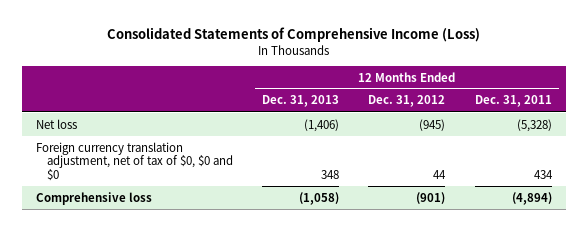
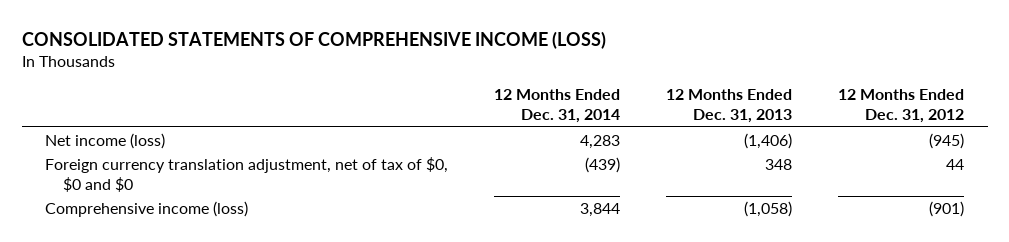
- Consolidated Statements of Comprehensive Income (Loss)
+ CONSOLIDATED STATEMENTS OF COMPREHENSIVE INCOME (LOSS)
- | 12 Months Ended Dec. 31, 2013 | 12 Months Ended Dec. 31, 2012 | 12 Months Ended Dec. 31, 2011
+ | 12 Months Ended Dec. 31, 2014 | 12 Months Ended Dec. 31, 2013 | 12 Months Ended Dec. 31, 2012
- Net loss | (1,406) | (945) | (5,328)
+ Net income (loss) | 4,283 | (1,406) | (945)
- Comprehensive loss | (1,058) | (901) | (4,894)
+ Comprehensive income (loss) | 3,844 | (1,058) | (901)

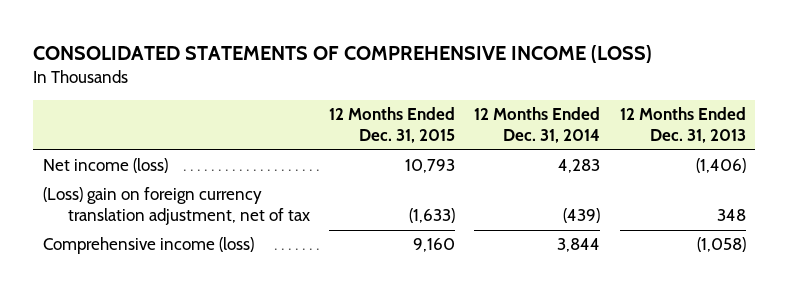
- | 12 Months Ended Dec. 31, 2014 | 12 Months Ended Dec. 31, 2013 | 12 Months Ended Dec. 31, 2012
+ | 12 Months Ended Dec. 31, 2015 | 12 Months Ended Dec. 31, 2014 | 12 Months Ended Dec. 31, 2013
- Foreign currency translation adjustment, net of tax of $0, $0 and $0 | (439) | 348 | 44
+ (Loss) gain on foreign currency translation adjustment, net of tax | (1,633) | (439) | 348

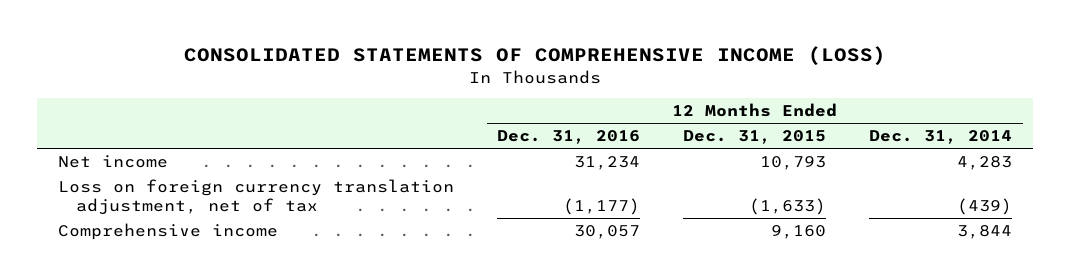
- | 12 Months Ended Dec. 31, 2015 | 12 Months Ended Dec. 31, 2014 | 12 Months Ended Dec. 31, 2013
+ | 12 Months Ended Dec. 31, 2016 | 12 Months Ended Dec. 31, 2015 | 12 Months Ended Dec. 31, 2014
- Net income (loss) | 10,793 | 4,283 | (1,406)
- (Loss) gain on foreign currency translation adjustment, net of tax | (1,633) | (439) | 348
- Comprehensive income (loss) | 9,160 | 3,844 | (1,058)
+ Net income | 31,234 | 10,793 | 4,283
+ Loss on foreign currency translation adjustment, net of tax | (1,177) | (1,633) | (439)
+ Comprehensive income | 30,057 | 9,160 | 3,844

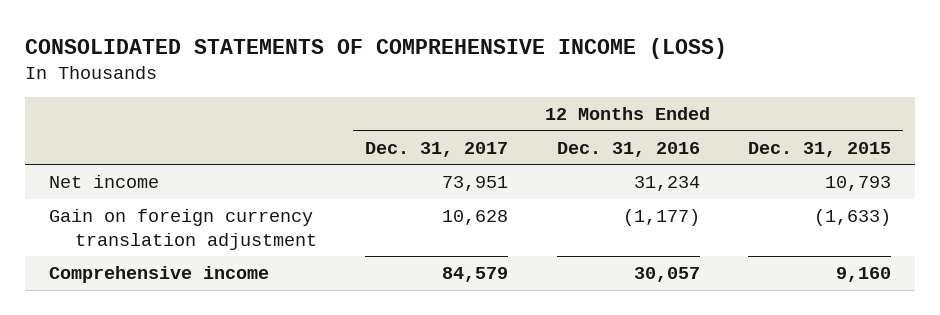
- | 12 Months Ended Dec. 31, 2016 | 12 Months Ended Dec. 31, 2015 | 12 Months Ended Dec. 31, 2014
+ | 12 Months Ended Dec. 31, 2017 | 12 Months Ended Dec. 31, 2016 | 12 Months Ended Dec. 31, 2015
- Loss on foreign currency translation adjustment, net of tax | (1,177) | (1,633) | (439)
+ Gain on foreign currency translation adjustment | 10,628 | (1,177) | (1,633)

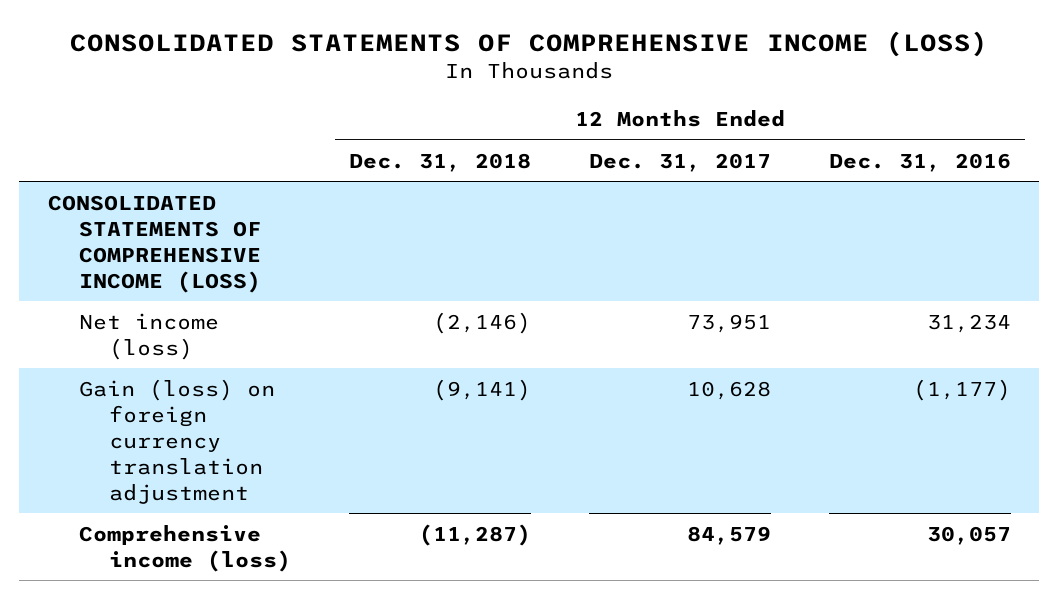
- | 12 Months Ended Dec. 31, 2017 | 12 Months Ended Dec. 31, 2016 | 12 Months Ended Dec. 31, 2015
+ | 12 Months Ended Dec. 31, 2018 | 12 Months Ended Dec. 31, 2017 | 12 Months Ended Dec. 31, 2016
- Net income | 73,951 | 31,234 | 10,793
- Gain on foreign currency translation adjustment | 10,628 | (1,177) | (1,633)
- Comprehensive income | 84,579 | 30,057 | 9,160
+ CONSOLIDATED STATEMENTS OF COMPREHENSIVE INCOME (LOSS)
+ Net income (loss) | (2,146) | 73,951 | 31,234
+ Gain (loss) on foreign currency translation adjustment | (9,141) | 10,628 | (1,177)
+ Comprehensive income (loss) | (11,287) | 84,579 | 30,057

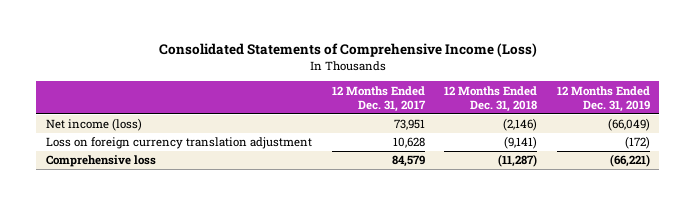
- CONSOLIDATED STATEMENTS OF COMPREHENSIVE INCOME (LOSS)
+ Consolidated Statements of Comprehensive Income (Loss)
- | 12 Months Ended Dec. 31, 2018 | 12 Months Ended Dec. 31, 2017 | 12 Months Ended Dec. 31, 2016
+ | 12 Months Ended Dec. 31, 2017 | 12 Months Ended Dec. 31, 2018 | 12 Months Ended Dec. 31, 2019
- CONSOLIDATED STATEMENTS OF COMPREHENSIVE INCOME (LOSS)
- Gain (loss) on foreign currency translation adjustment | (9,141) | 10,628 | (1,177)
- Comprehensive income (loss) | (11,287) | 84,579 | 30,057
+ Loss on foreign currency translation adjustment | 10,628 | (9,141) | (172)
+ Comprehensive loss | 84,579 | (11,287) | (66,221)

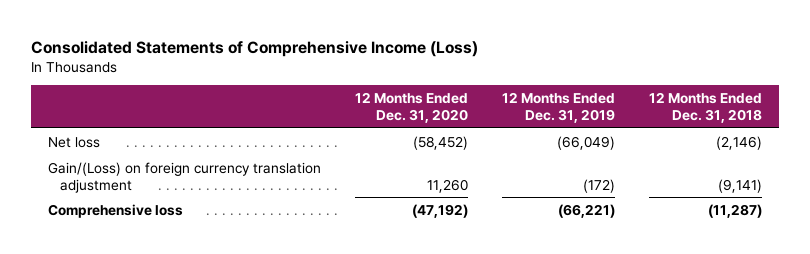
- | 12 Months Ended Dec. 31, 2017 | 12 Months Ended Dec. 31, 2018 | 12 Months Ended Dec. 31, 2019
+ | 12 Months Ended Dec. 31, 2020 | 12 Months Ended Dec. 31, 2019 | 12 Months Ended Dec. 31, 2018
- Net income (loss) | 73,951 | (2,146) | (66,049)
- Loss on foreign currency translation adjustment | 10,628 | (9,141) | (172)
+ Net loss | (58,452) | (66,049) | (2,146)
+ Gain/(Loss) on foreign currency translation adjustment | 11,260 | (172) | (9,141)

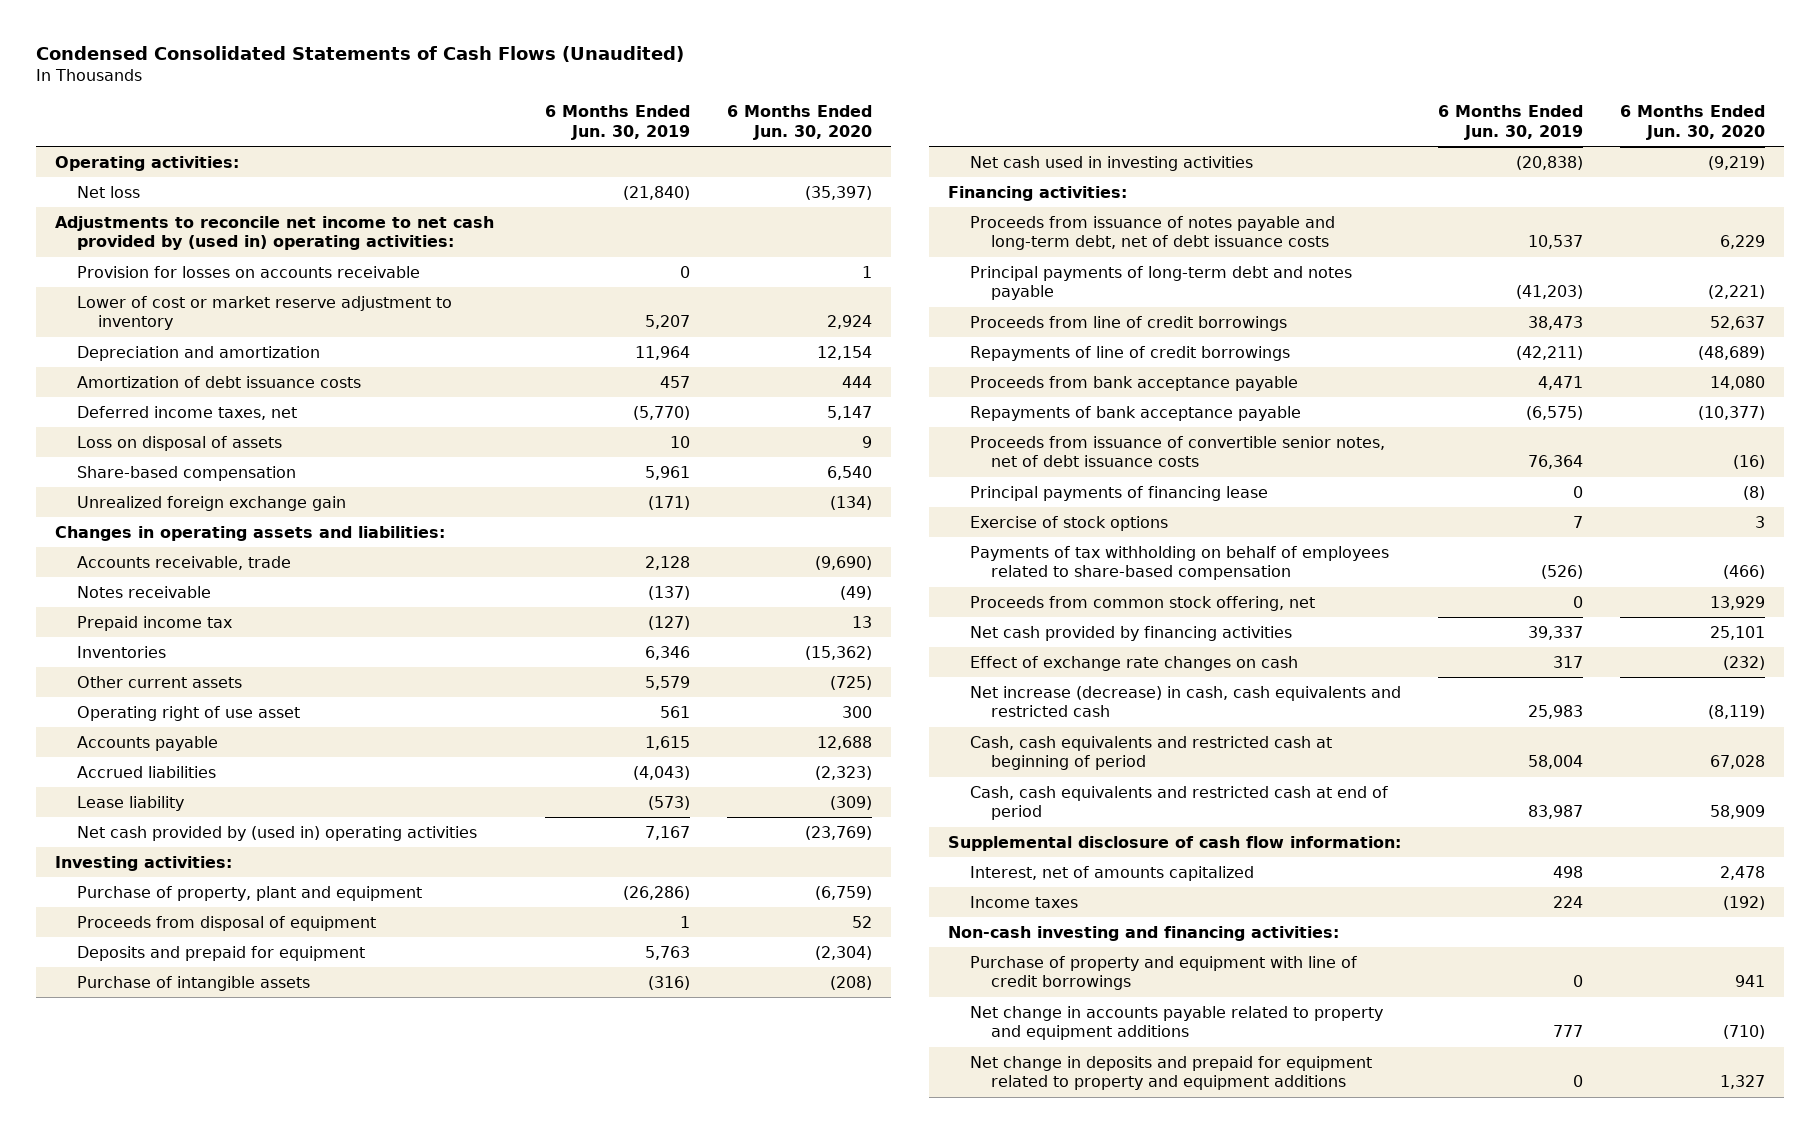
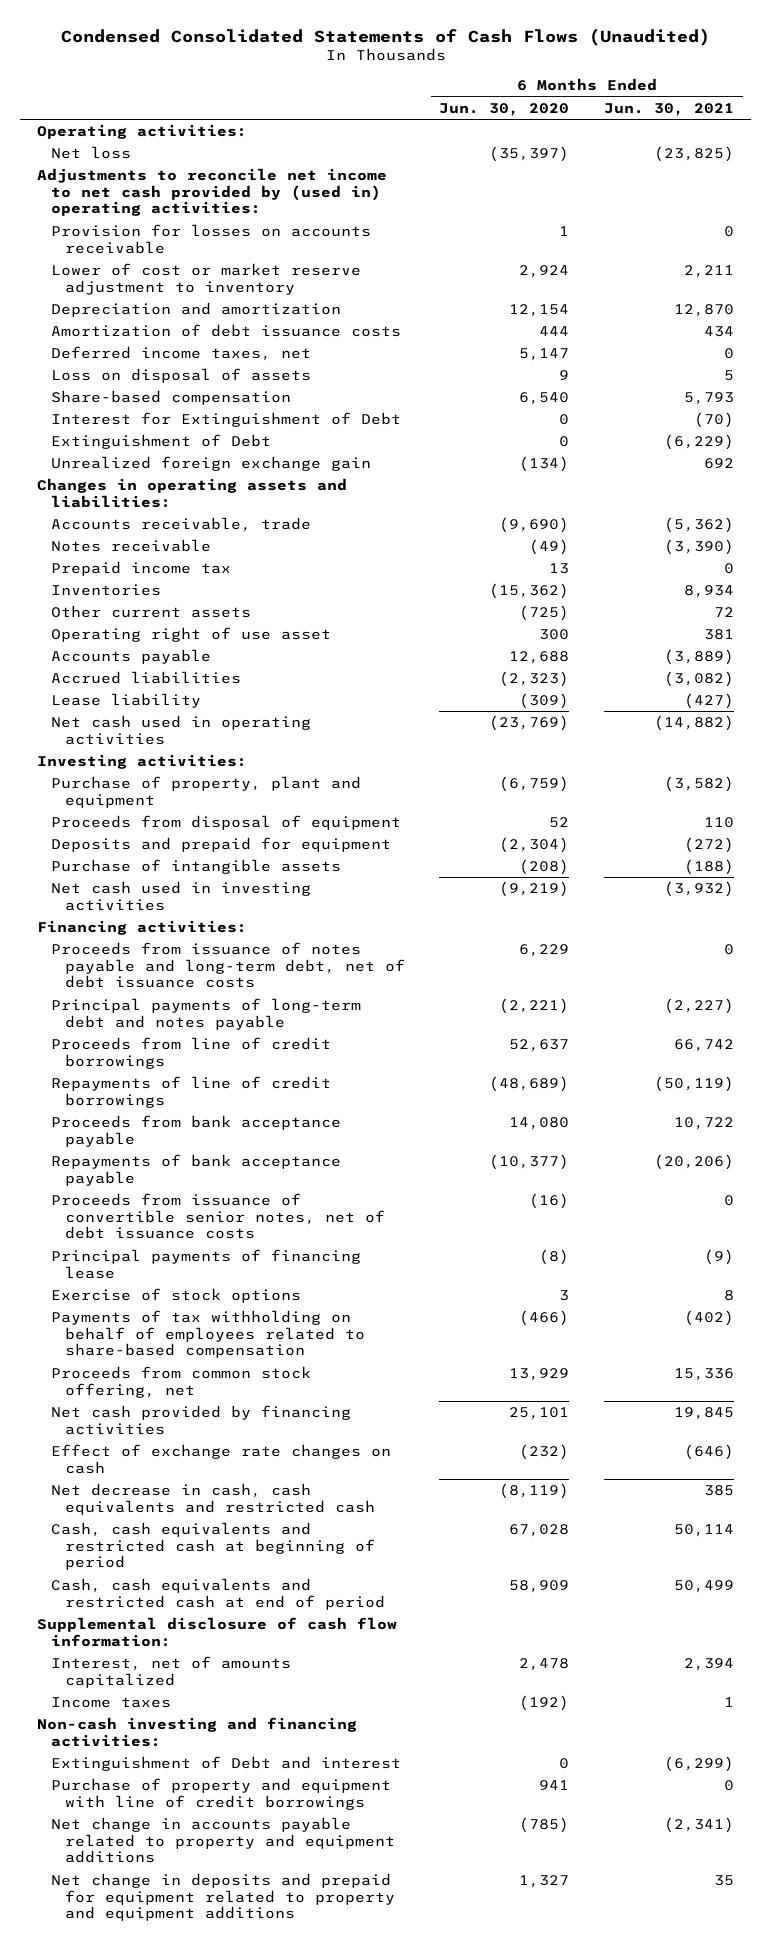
- | 6 Months Ended Jun. 30, 2019 | 6 Months Ended Jun. 30, 2020
+ | 6 Months Ended Jun. 30, 2020 | 6 Months Ended Jun. 30, 2021
+ Interest for Extinguishment of Debt | 0 | (70)
+ Extinguishment of Debt | 0 | (6,229)
- Net cash provided by (used in) operating activities | 7,167 | (23,769)
+ Net cash used in operating activities | (23,769) | (14,882)
- Net increase (decrease) in cash, cash equivalents and restricted cash | 25,983 | (8,119)
+ Net decrease in cash, cash equivalents and restricted cash | (8,119) | 385
+ Extinguishment of Debt and interest | 0 | (6,299)
- Net change in accounts payable related to property and equipment additions | 777 | (710)
+ Net change in accounts payable related to property and equipment additions | (785) | (2,341)

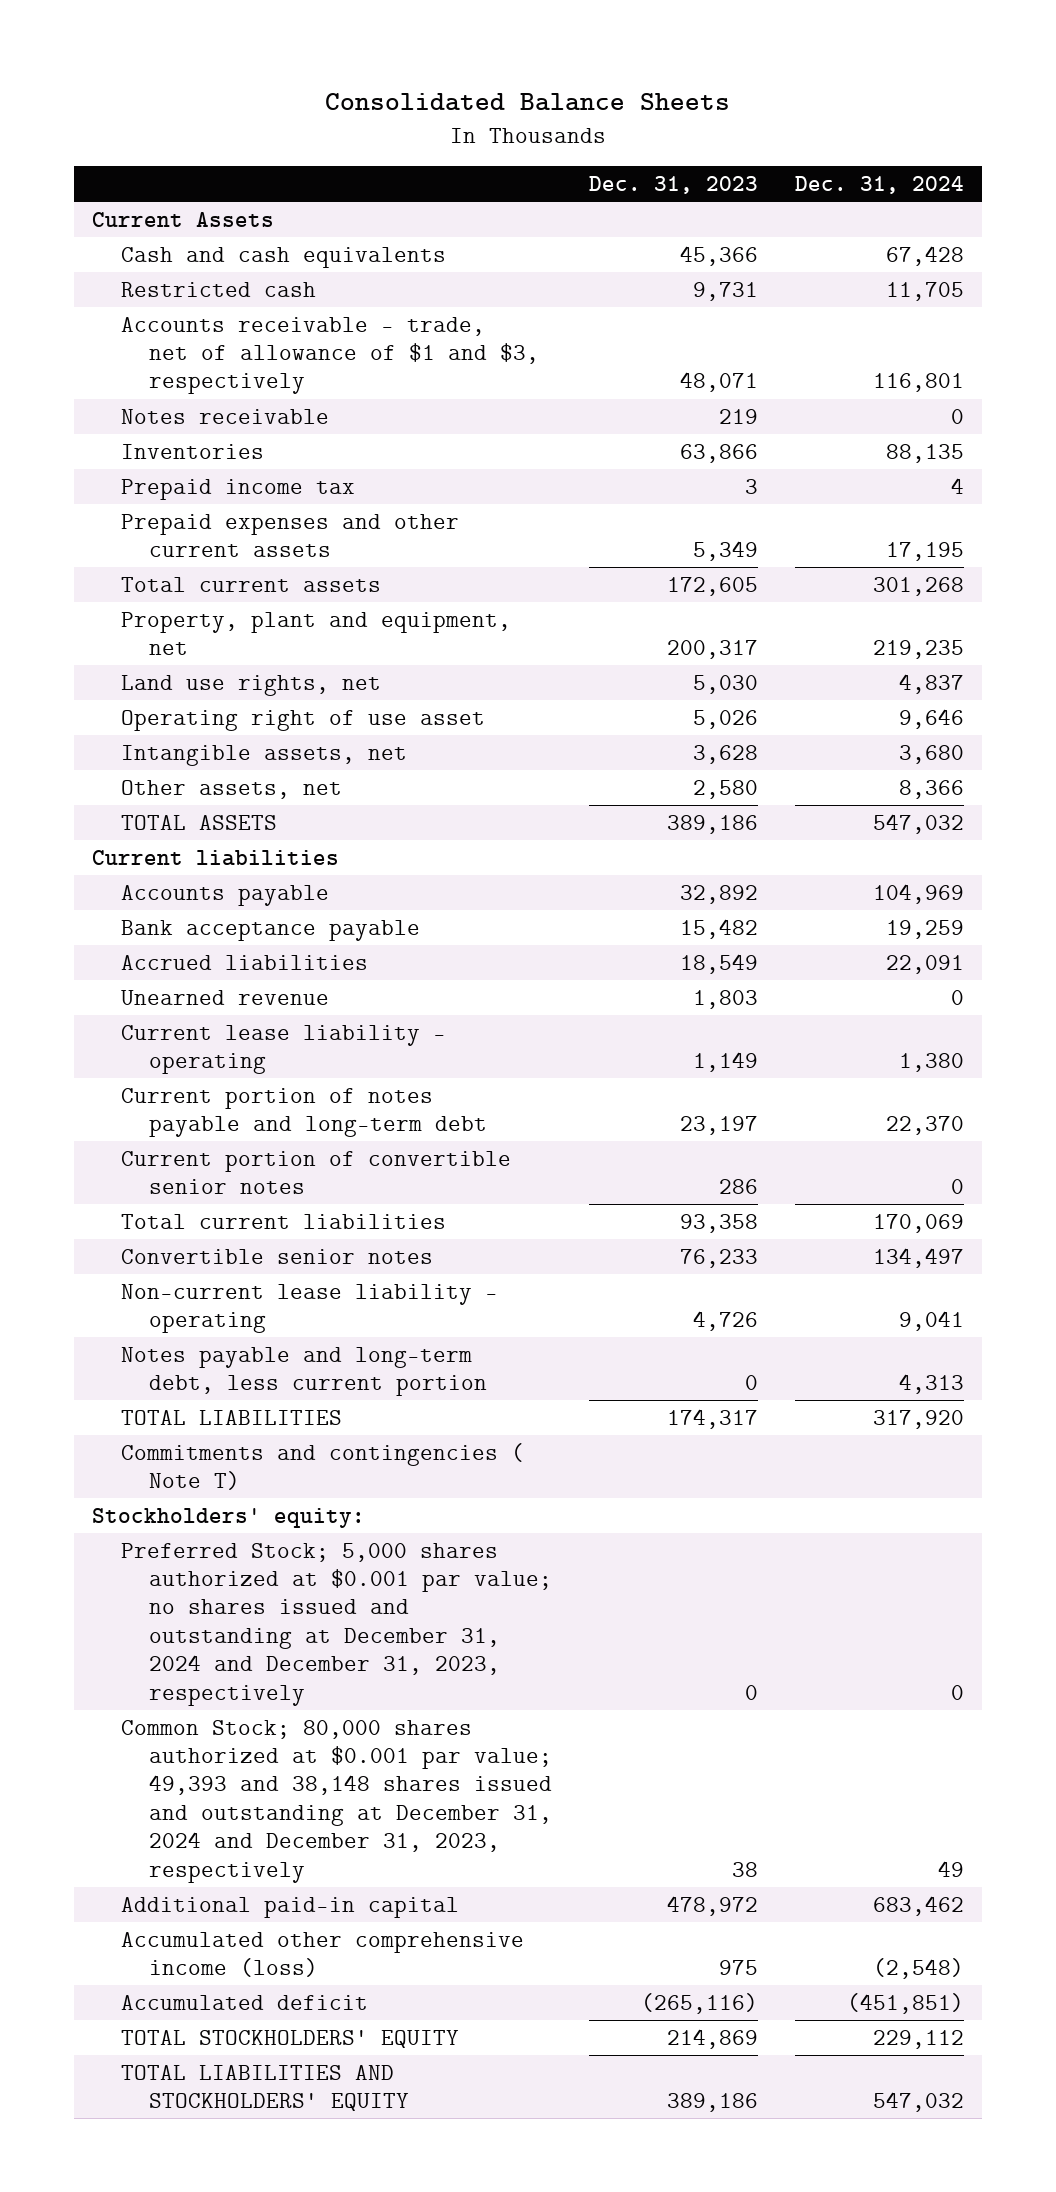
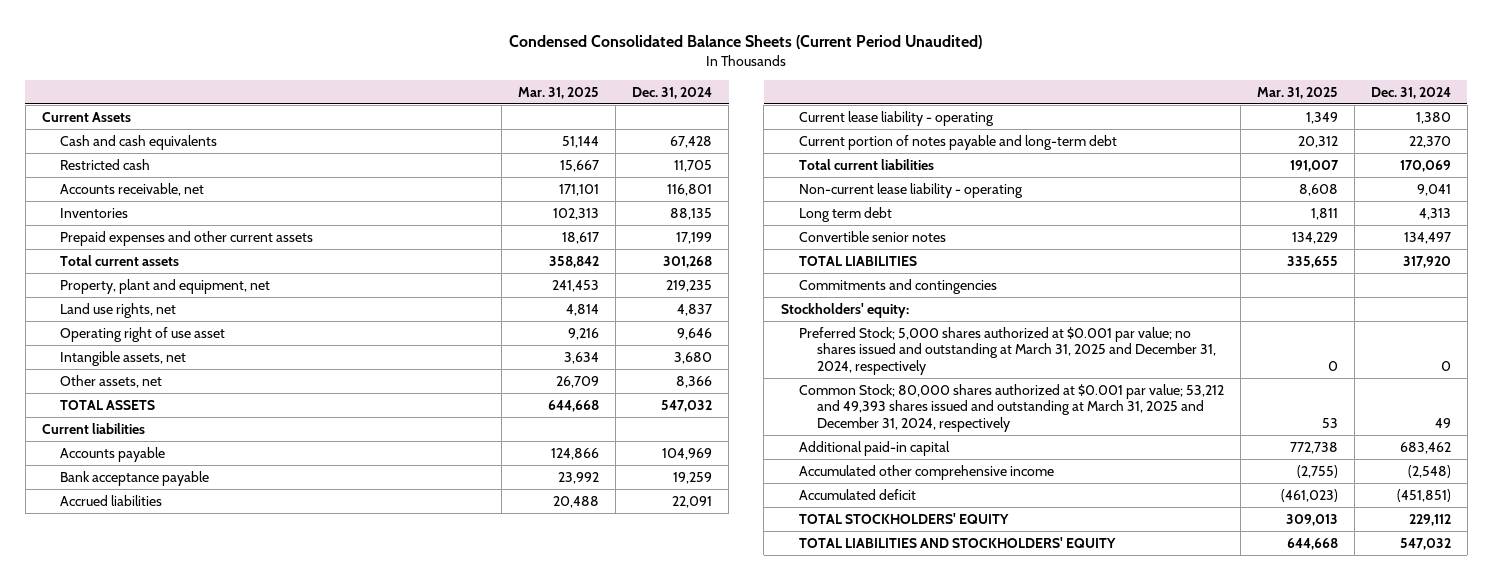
- Consolidated Balance Sheets
+ Condensed Consolidated Balance Sheets (Current Period Unaudited)
- | Dec. 31, 2023 | Dec. 31, 2024
+ | Mar. 31, 2025 | Dec. 31, 2024
- Accounts receivable - trade, net of allowance of $1 and $3, respectively | 48,071 | 116,801
- Notes receivable | 219 | 0
+ Accounts receivable, net | 171,101 | 116,801
- Prepaid income tax | 3 | 4
- Prepaid expenses and other current assets | 5,349 | 17,195
+ Prepaid expenses and other current assets | 18,617 | 17,199
- Unearned revenue | 1,803 | 0
- Current portion of convertible senior notes | 286 | 0
- Notes payable and long-term debt, less current portion | 0 | 4,313
+ Long term debt | 1,811 | 4,313
moved down: Convertible senior notes | 134,229 | 134,497
- Commitments and contingencies ( Note T)
+ Commitments and contingencies
- Preferred Stock; 5,000 shares authorized at $0.001 par value; no shares issued and outstanding at December 31, 2024 and December 31, 2023, respectively | 0 | 0
- Common Stock; 80,000 shares authorized at $0.001 par value; 49,393 and 38,148 shares issued and outstanding at December 31, 2024 and December 31, 2023, respectively | 38 | 49
+ Preferred Stock; 5,000 shares authorized at $0.001 par value; no shares issued and outstanding at March 31, 2025 and December 31, 2024, respectively | 0 | 0
+ Common Stock; 80,000 shares authorized at $0.001 par value; 53,212 and 49,393 shares issued and outstanding at March 31, 2025 and December 31, 2024, respectively | 53 | 49
- Accumulated other comprehensive income (loss) | 975 | (2,548)
+ Accumulated other comprehensive income | (2,755) | (2,548)

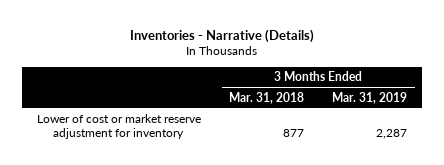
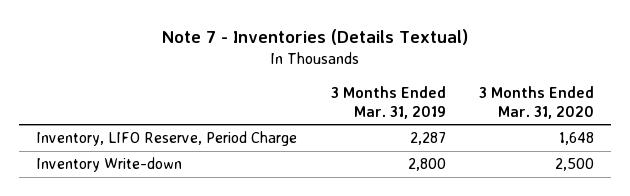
- Inventories - Narrative (Details)
+ Note 7 - Inventories (Details Textual)
- | 3 Months Ended Mar. 31, 2018 | 3 Months Ended Mar. 31, 2019
+ | 3 Months Ended Mar. 31, 2019 | 3 Months Ended Mar. 31, 2020
- Lower of cost or market reserve adjustment for inventory | 877 | 2,287
+ Inventory, LIFO Reserve, Period Charge | 2,287 | 1,648
+ Inventory Write-down | 2,800 | 2,500

